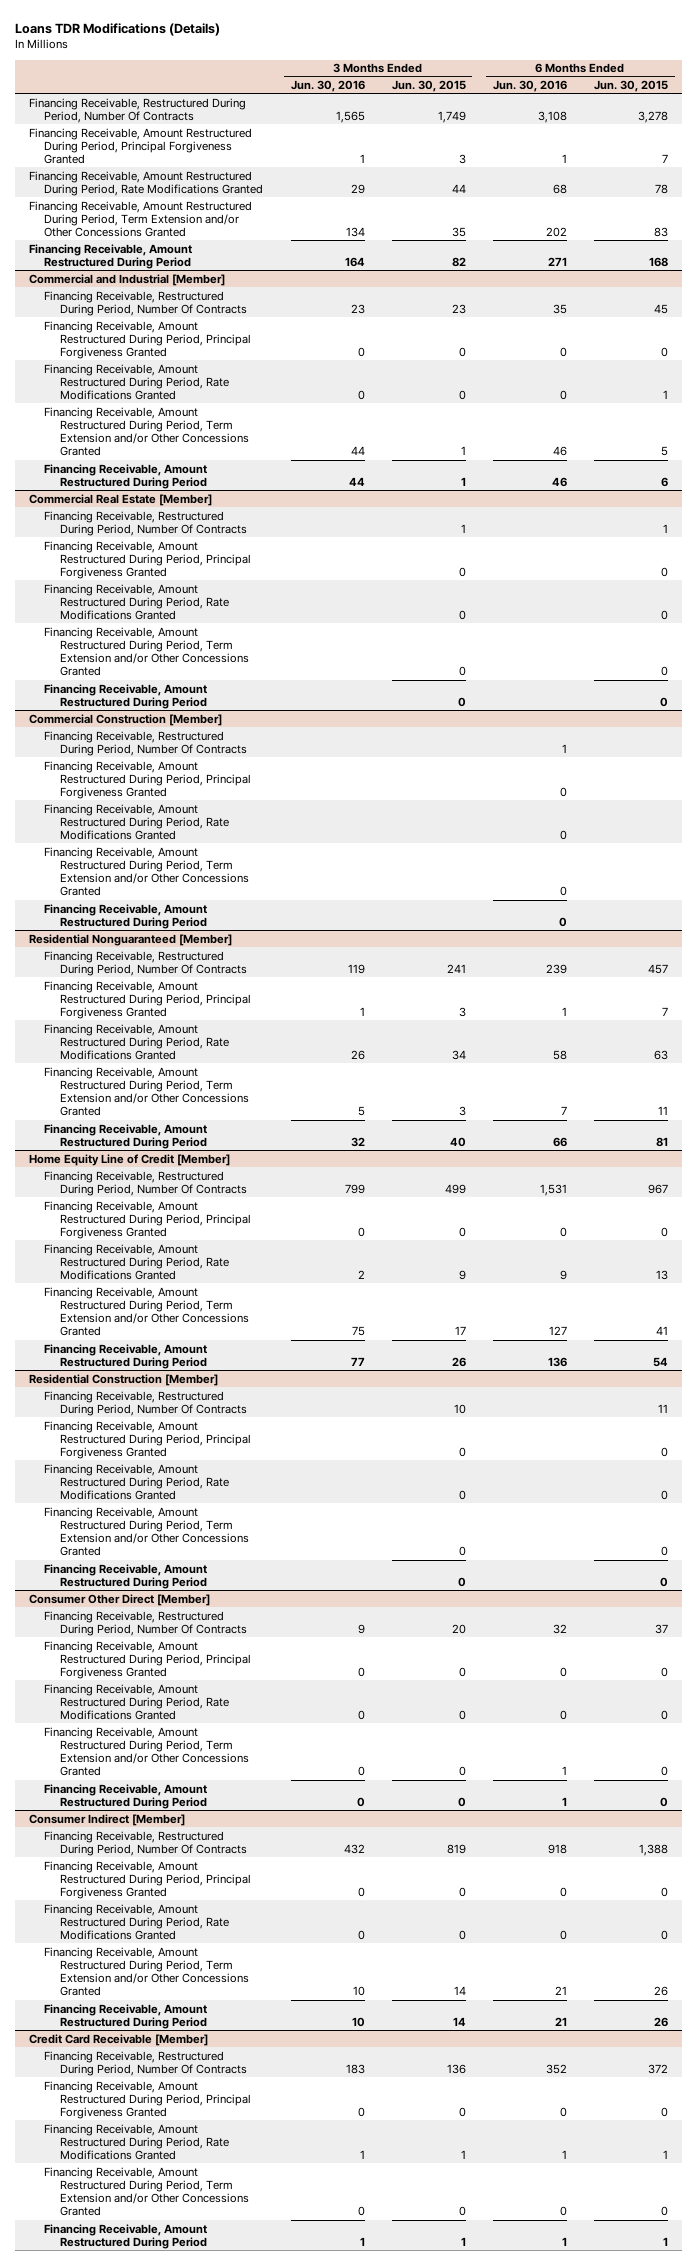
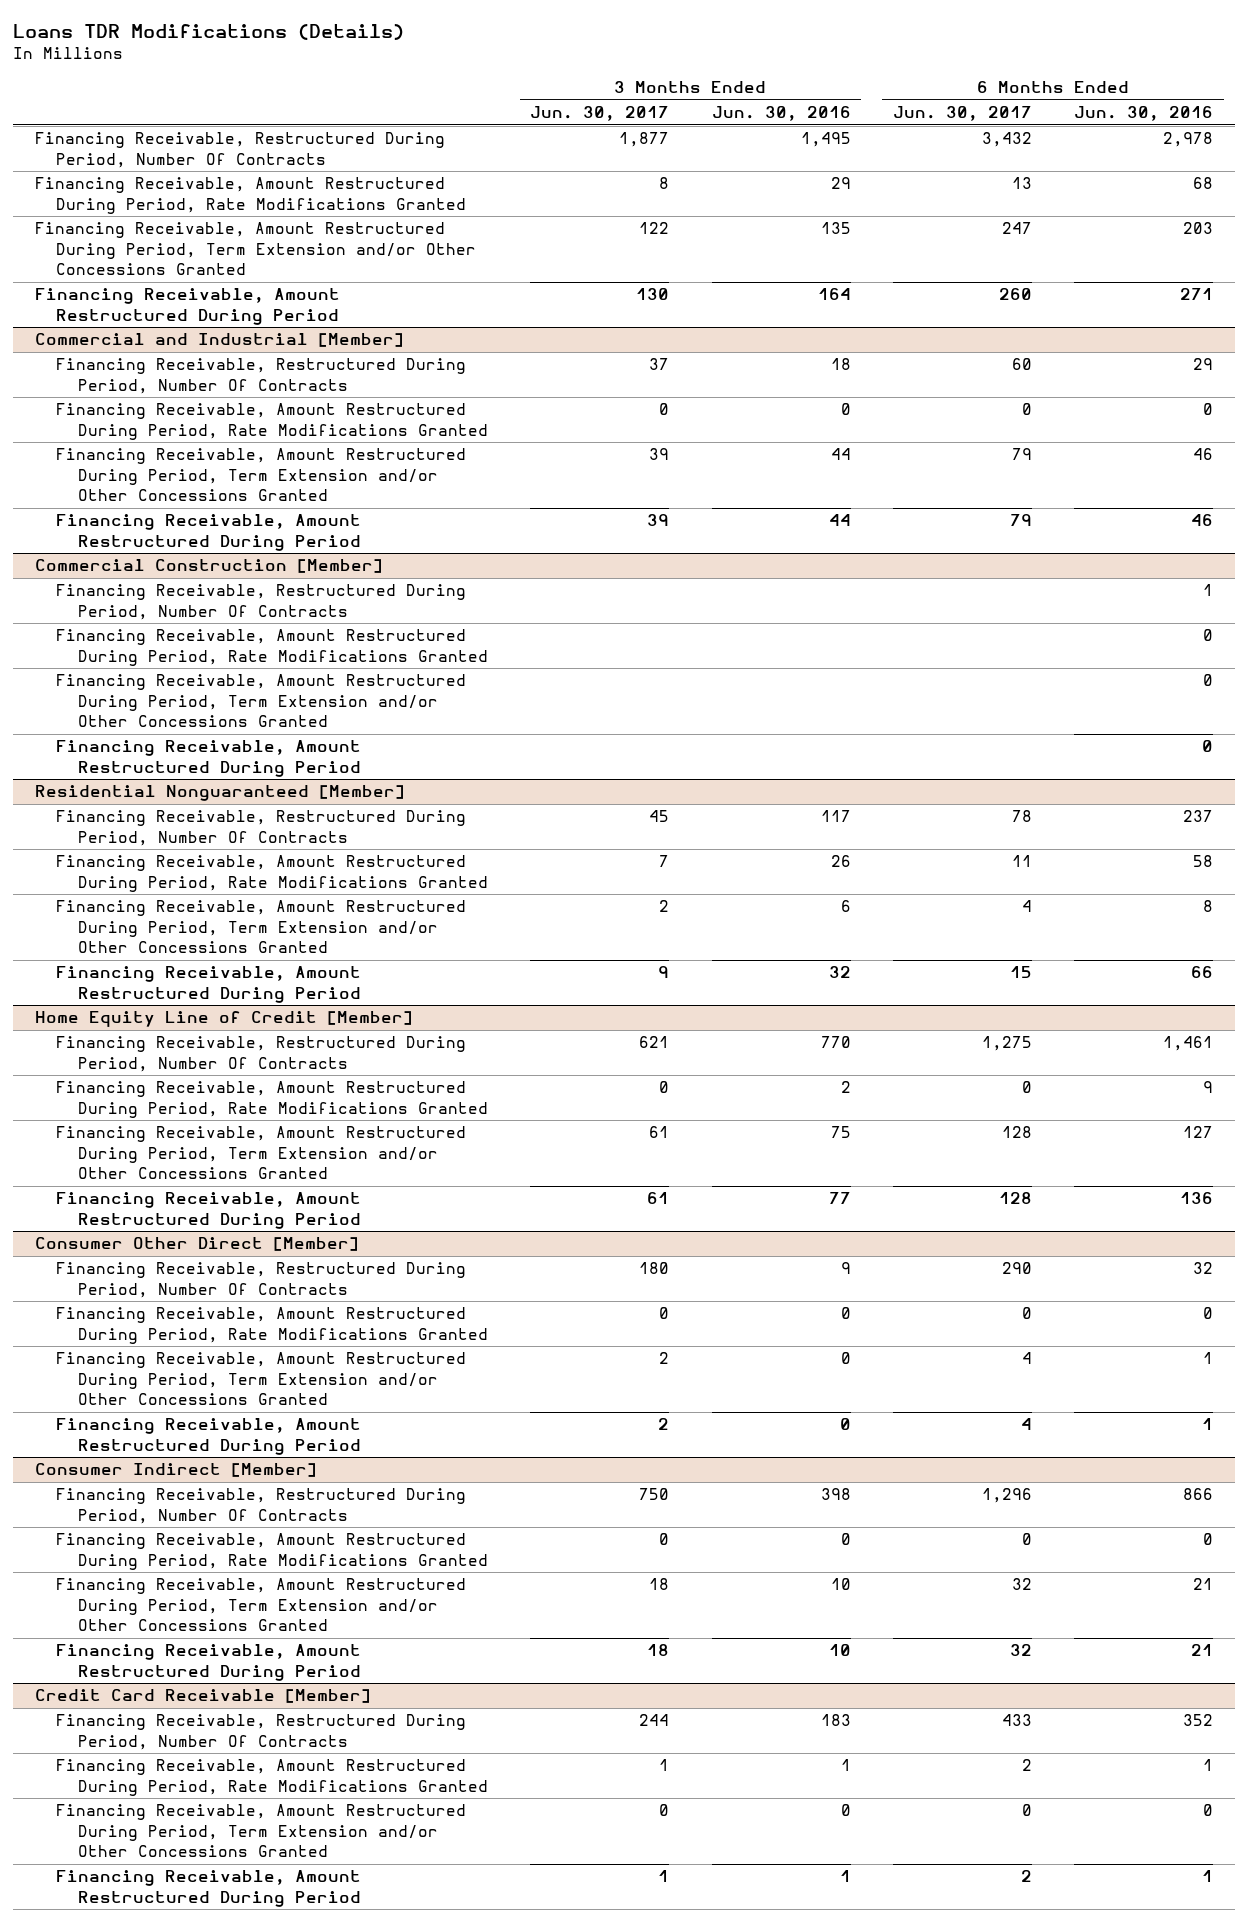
- | 3 Months Ended Jun. 30, 2016 | 3 Months Ended Jun. 30, 2015 | 6 Months Ended Jun. 30, 2016 | 6 Months Ended Jun. 30, 2015
+ | 3 Months Ended Jun. 30, 2017 | 3 Months Ended Jun. 30, 2016 | 6 Months Ended Jun. 30, 2017 | 6 Months Ended Jun. 30, 2016
- Financing Receivable, Restructured During Period, Number Of Contracts | 1,565 | 1,749 | 3,108 | 3,278
- Financing Receivable, Amount Restructured During Period, Principal Forgiveness Granted | 1 | 3 | 1 | 7
+ Financing Receivable, Restructured During Period, Number Of Contracts | 1,877 | 1,495 | 3,432 | 2,978
- Financing Receivable, Amount Restructured During Period, Term Extension and/or Other Concessions Granted | 134 | 35 | 202 | 83
+ Financing Receivable, Amount Restructured During Period, Term Extension and/or Other Concessions Granted | 122 | 135 | 247 | 203
@ Commercial and Industrial [Member]
- Financing Receivable, Restructured During Period, Number Of Contracts | 23 | 23 | 35 | 45
- Financing Receivable, Amount Restructured During Period, Principal Forgiveness Granted | 0 | 0 | 0 | 0
+ Financing Receivable, Restructured During Period, Number Of Contracts | 37 | 18 | 60 | 29
- Commercial Real Estate [Member]
- Financing Receivable, Restructured During Period, Number Of Contracts | | 1 | | 1
- Financing Receivable, Amount Restructured During Period, Principal Forgiveness Granted | | 0 | | 0
- Financing Receivable, Amount Restructured During Period, Rate Modifications Granted | | 0 | | 0
- Financing Receivable, Amount Restructured During Period, Term Extension and/or Other Concessions Granted | | 0 | | 0
- Financing Receivable, Amount Restructured During Period | | 0 | | 0
@ Commercial Construction [Member]
- Financing Receivable, Amount Restructured During Period, Principal Forgiveness Granted | | | 0 |
@ Residential Nonguaranteed [Member]
- Financing Receivable, Restructured During Period, Number Of Contracts | 119 | 241 | 239 | 457
- Financing Receivable, Amount Restructured During Period, Principal Forgiveness Granted | 1 | 3 | 1 | 7
+ Financing Receivable, Restructured During Period, Number Of Contracts | 45 | 117 | 78 | 237
- Financing Receivable, Amount Restructured During Period, Term Extension and/or Other Concessions Granted | 5 | 3 | 7 | 11
+ Financing Receivable, Amount Restructured During Period, Term Extension and/or Other Concessions Granted | 2 | 6 | 4 | 8
@ Home Equity Line of Credit [Member]
- Financing Receivable, Restructured During Period, Number Of Contracts | 799 | 499 | 1,531 | 967
- Financing Receivable, Amount Restructured During Period, Principal Forgiveness Granted | 0 | 0 | 0 | 0
+ Financing Receivable, Restructured During Period, Number Of Contracts | 621 | 770 | 1,275 | 1,461
- Residential Construction [Member]
- Financing Receivable, Restructured During Period, Number Of Contracts | | 10 | | 11
- Financing Receivable, Amount Restructured During Period, Principal Forgiveness Granted | | 0 | | 0
- Financing Receivable, Amount Restructured During Period, Rate Modifications Granted | | 0 | | 0
- Financing Receivable, Amount Restructured During Period, Term Extension and/or Other Concessions Granted | | 0 | | 0
- Financing Receivable, Amount Restructured During Period | | 0 | | 0
@ Consumer Other Direct [Member]
- Financing Receivable, Amount Restructured During Period, Principal Forgiveness Granted | 0 | 0 | 0 | 0
@ Consumer Indirect [Member]
- Financing Receivable, Restructured During Period, Number Of Contracts | 432 | 819 | 918 | 1,388
- Financing Receivable, Amount Restructured During Period, Principal Forgiveness Granted | 0 | 0 | 0 | 0
+ Financing Receivable, Restructured During Period, Number Of Contracts | 750 | 398 | 1,296 | 866
@ Credit Card Receivable [Member]
- Financing Receivable, Amount Restructured During Period, Principal Forgiveness Granted | 0 | 0 | 0 | 0

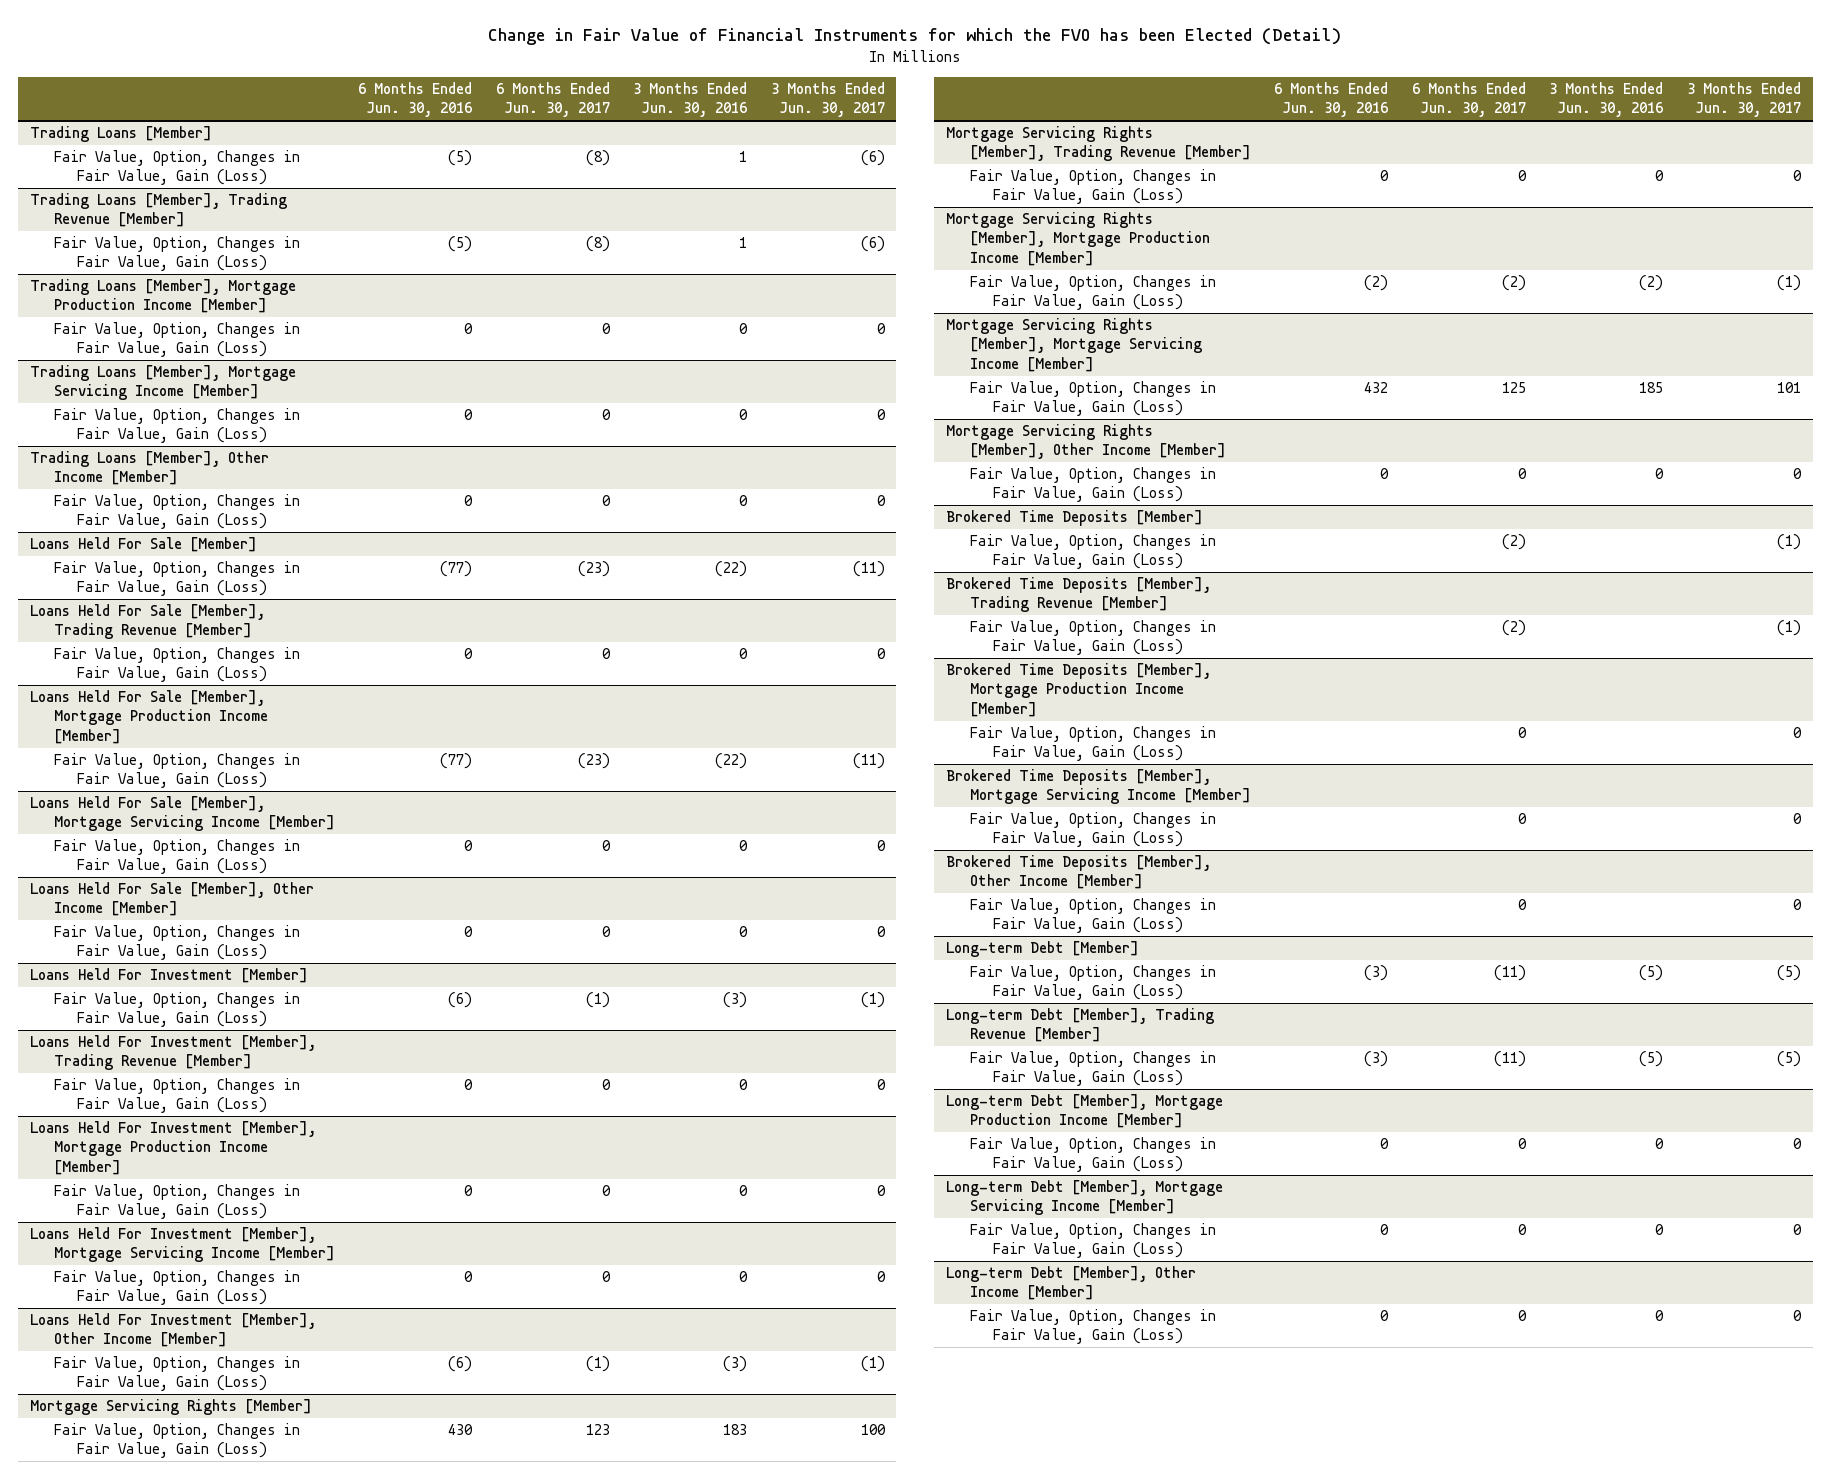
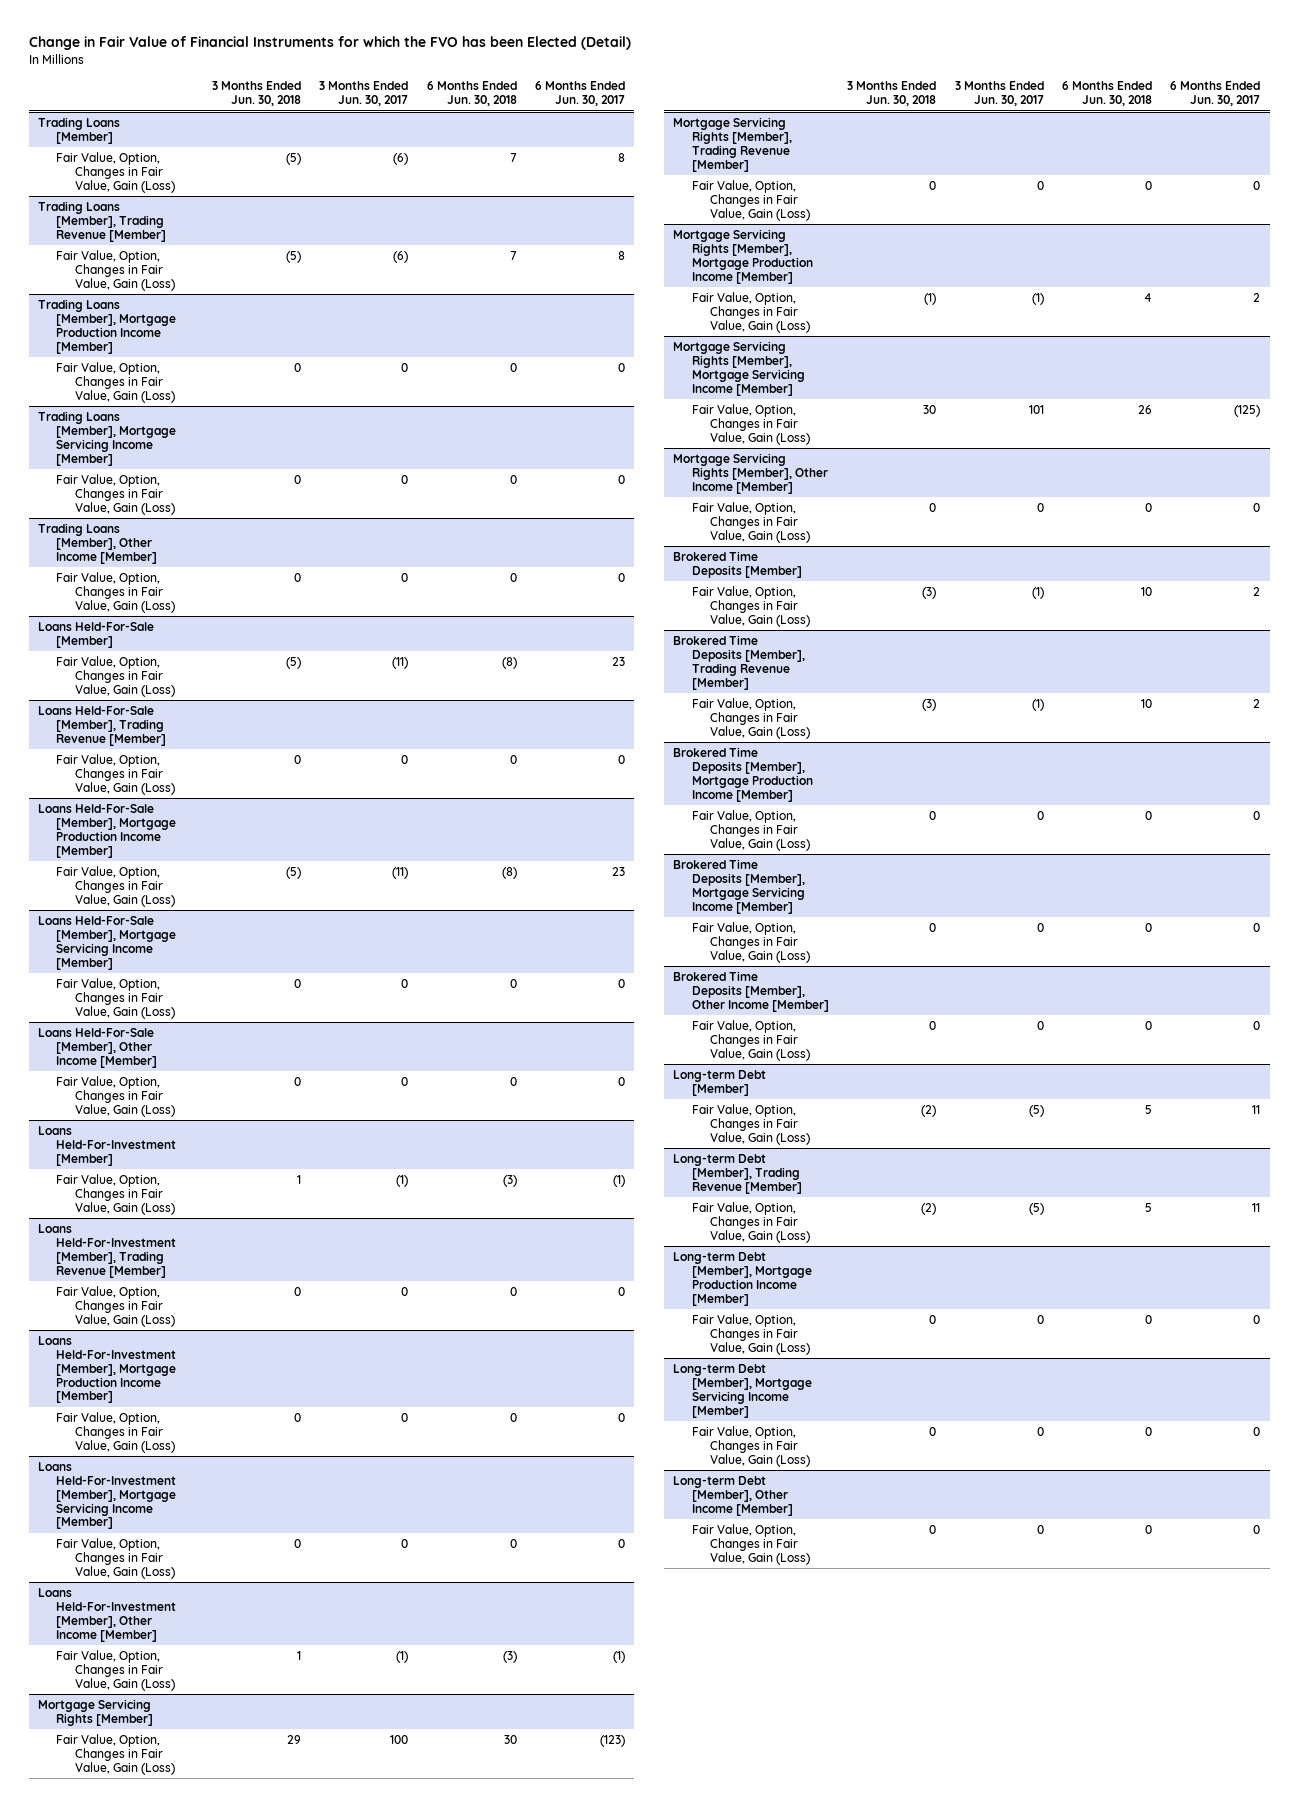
- | 6 Months Ended Jun. 30, 2016 | 6 Months Ended Jun. 30, 2017 | 3 Months Ended Jun. 30, 2016 | 3 Months Ended Jun. 30, 2017
+ | 3 Months Ended Jun. 30, 2018 | 3 Months Ended Jun. 30, 2017 | 6 Months Ended Jun. 30, 2018 | 6 Months Ended Jun. 30, 2017
@ Trading Loans [Member]
- Fair Value, Option, Changes in Fair Value, Gain (Loss) | (5) | (8) | 1 | (6)
+ Fair Value, Option, Changes in Fair Value, Gain (Loss) | (5) | (6) | 7 | 8
@ Trading Loans [Member], Trading Revenue [Member]
- Fair Value, Option, Changes in Fair Value, Gain (Loss) | (5) | (8) | 1 | (6)
+ Fair Value, Option, Changes in Fair Value, Gain (Loss) | (5) | (6) | 7 | 8
- Loans Held For Sale [Member]
- Fair Value, Option, Changes in Fair Value, Gain (Loss) | (77) | (23) | (22) | (11)
- Loans Held For Sale [Member], Trading Revenue [Member]
+ Loans Held-For-Sale [Member]
+ Fair Value, Option, Changes in Fair Value, Gain (Loss) | (5) | (11) | (8) | 23
+ Loans Held-For-Sale [Member], Trading Revenue [Member]
- Loans Held For Sale [Member], Mortgage Production Income [Member]
- Fair Value, Option, Changes in Fair Value, Gain (Loss) | (77) | (23) | (22) | (11)
- Loans Held For Sale [Member], Mortgage Servicing Income [Member]
+ Loans Held-For-Sale [Member], Mortgage Production Income [Member]
+ Fair Value, Option, Changes in Fair Value, Gain (Loss) | (5) | (11) | (8) | 23
+ Loans Held-For-Sale [Member], Mortgage Servicing Income [Member]
- Loans Held For Sale [Member], Other Income [Member]
+ Loans Held-For-Sale [Member], Other Income [Member]
- Loans Held For Investment [Member]
+ Loans Held-For-Investment [Member]
- Loans Held For Investment [Member], Trading Revenue [Member]
+ Loans Held-For-Investment [Member], Trading Revenue [Member]
- Loans Held For Investment [Member], Mortgage Production Income [Member]
+ Loans Held-For-Investment [Member], Mortgage Production Income [Member]
- Loans Held For Investment [Member], Mortgage Servicing Income [Member]
+ Loans Held-For-Investment [Member], Mortgage Servicing Income [Member]
- Loans Held For Investment [Member], Other Income [Member]
+ Loans Held-For-Investment [Member], Other Income [Member]
@ Mortgage Servicing Rights [Member]
- Fair Value, Option, Changes in Fair Value, Gain (Loss) | 430 | 123 | 183 | 100
+ Fair Value, Option, Changes in Fair Value, Gain (Loss) | 29 | 100 | 30 | (123)
@ Mortgage Servicing Rights [Member], Mortgage Production Income [Member]
- Fair Value, Option, Changes in Fair Value, Gain (Loss) | (2) | (2) | (2) | (1)
+ Fair Value, Option, Changes in Fair Value, Gain (Loss) | (1) | (1) | 4 | 2
@ Mortgage Servicing Rights [Member], Mortgage Servicing Income [Member]
- Fair Value, Option, Changes in Fair Value, Gain (Loss) | 432 | 125 | 185 | 101
+ Fair Value, Option, Changes in Fair Value, Gain (Loss) | 30 | 101 | 26 | (125)
@ Brokered Time Deposits [Member]
- Fair Value, Option, Changes in Fair Value, Gain (Loss) | | (2) | | (1)
+ Fair Value, Option, Changes in Fair Value, Gain (Loss) | (3) | (1) | 10 | 2
@ Brokered Time Deposits [Member], Trading Revenue [Member]
- Fair Value, Option, Changes in Fair Value, Gain (Loss) | | (2) | | (1)
+ Fair Value, Option, Changes in Fair Value, Gain (Loss) | (3) | (1) | 10 | 2
@ Long-term Debt [Member]
- Fair Value, Option, Changes in Fair Value, Gain (Loss) | (3) | (11) | (5) | (5)
+ Fair Value, Option, Changes in Fair Value, Gain (Loss) | (2) | (5) | 5 | 11
@ Long-term Debt [Member], Trading Revenue [Member]
- Fair Value, Option, Changes in Fair Value, Gain (Loss) | (3) | (11) | (5) | (5)
+ Fair Value, Option, Changes in Fair Value, Gain (Loss) | (2) | (5) | 5 | 11

